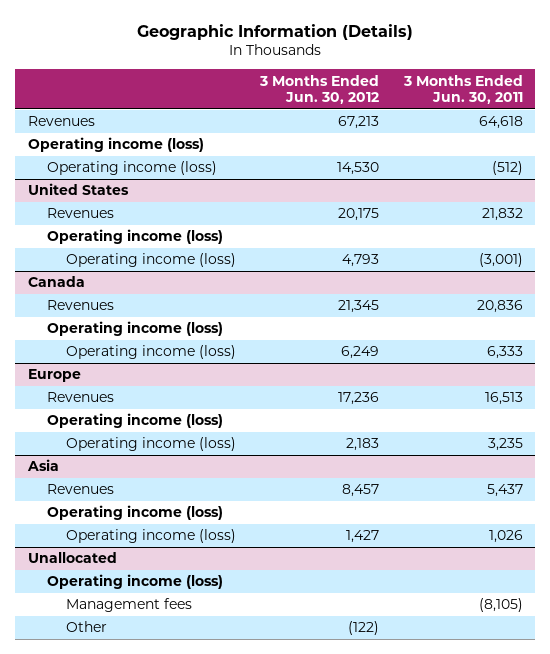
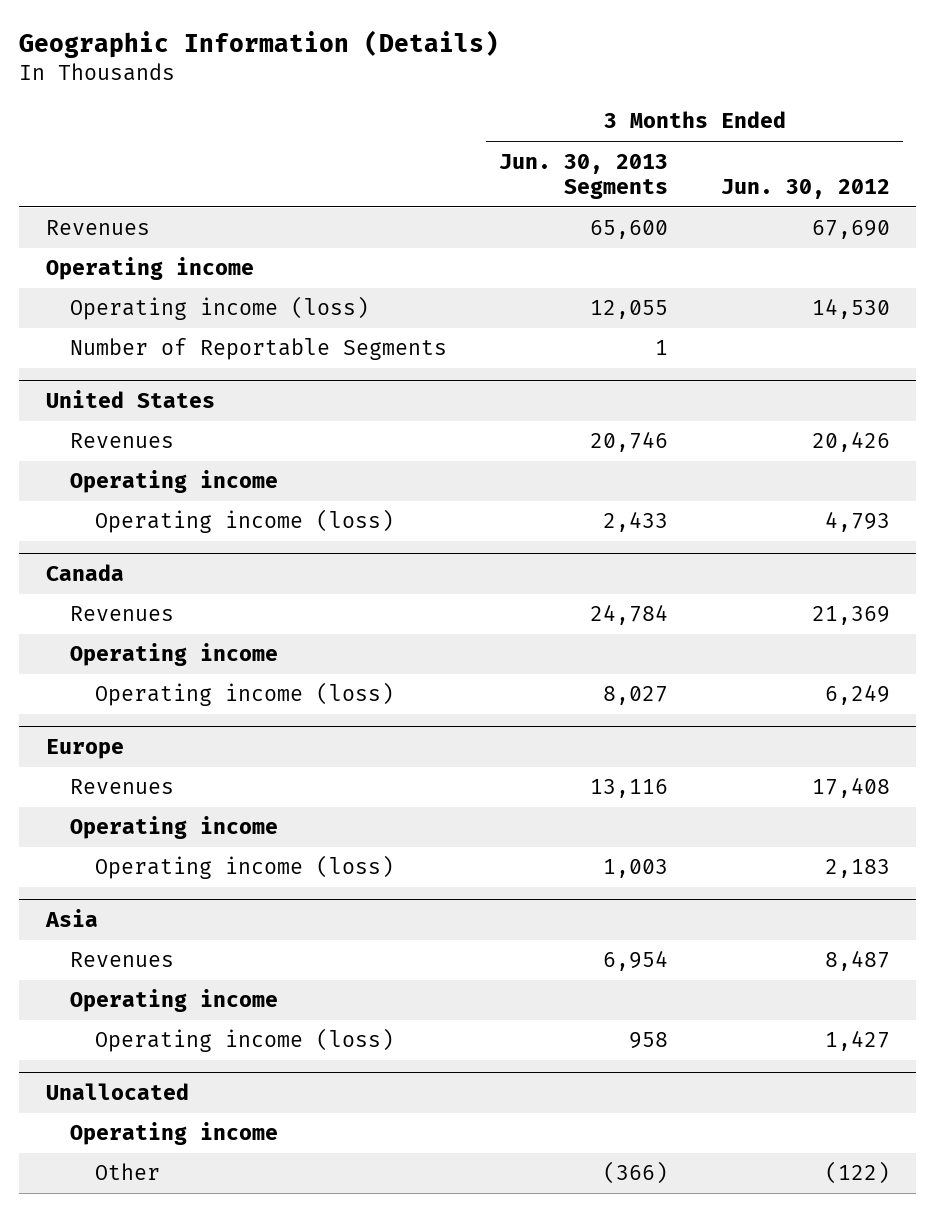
- | 3 Months Ended Jun. 30, 2012 | 3 Months Ended Jun. 30, 2011
+ | 3 Months Ended Jun. 30, 2013 Segments | 3 Months Ended Jun. 30, 2012
- Revenues | 67,213 | 64,618
- Operating income (loss)
+ Revenues | 65,600 | 67,690
+ Operating income
+ Number of Reportable Segments | 1 |
@ United States
- Revenues | 20,175 | 21,832
- Operating income (loss)
+ Revenues | 20,746 | 20,426
+ Operating income
@ Canada
- Revenues | 21,345 | 20,836
- Operating income (loss)
+ Revenues | 24,784 | 21,369
+ Operating income
@ Europe
- Revenues | 17,236 | 16,513
- Operating income (loss)
+ Revenues | 13,116 | 17,408
+ Operating income
@ Asia
- Revenues | 8,457 | 5,437
- Operating income (loss)
+ Revenues | 6,954 | 8,487
+ Operating income
@ Unallocated
- Operating income (loss)
- Management fees | | (8,105)
+ Operating income

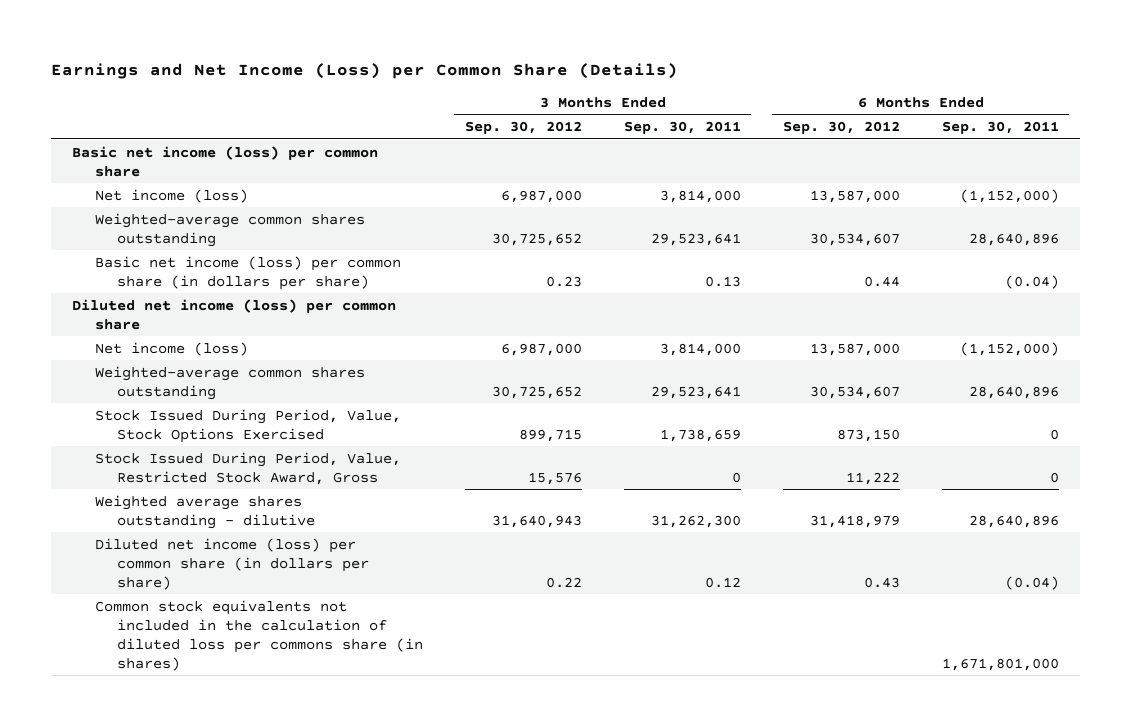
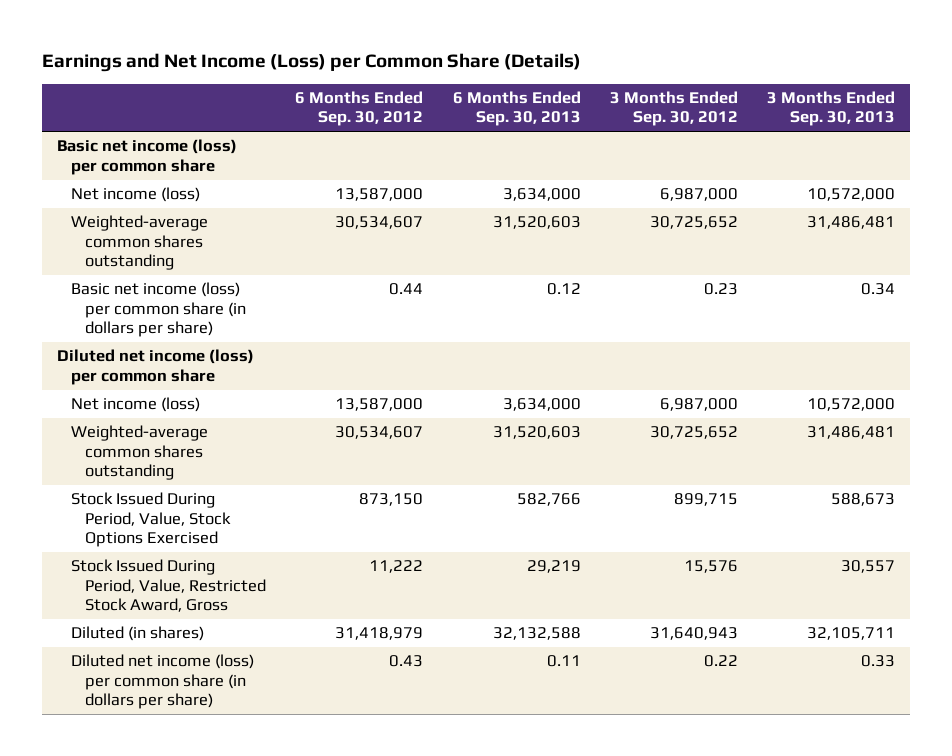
- | 3 Months Ended Sep. 30, 2012 | 3 Months Ended Sep. 30, 2011 | 6 Months Ended Sep. 30, 2012 | 6 Months Ended Sep. 30, 2011
+ | 6 Months Ended Sep. 30, 2012 | 6 Months Ended Sep. 30, 2013 | 3 Months Ended Sep. 30, 2012 | 3 Months Ended Sep. 30, 2013
- Weighted average shares outstanding - dilutive | 31,640,943 | 31,262,300 | 31,418,979 | 28,640,896
+ Diluted (in shares) | 31,418,979 | 32,132,588 | 31,640,943 | 32,105,711
- Common stock equivalents not included in the calculation of diluted loss per commons share (in shares) | | | | 1,671,801,000

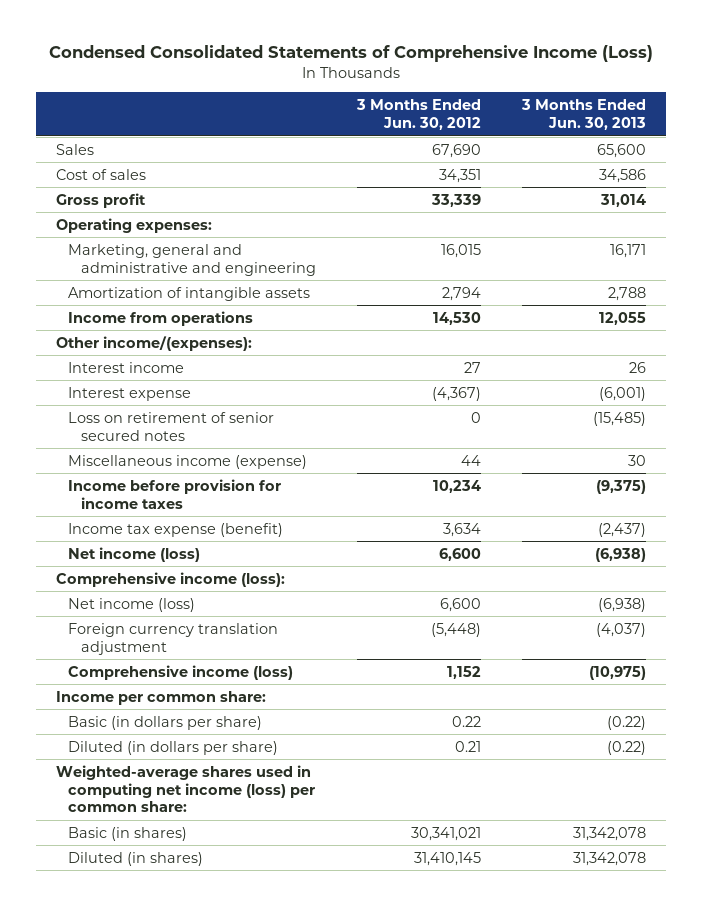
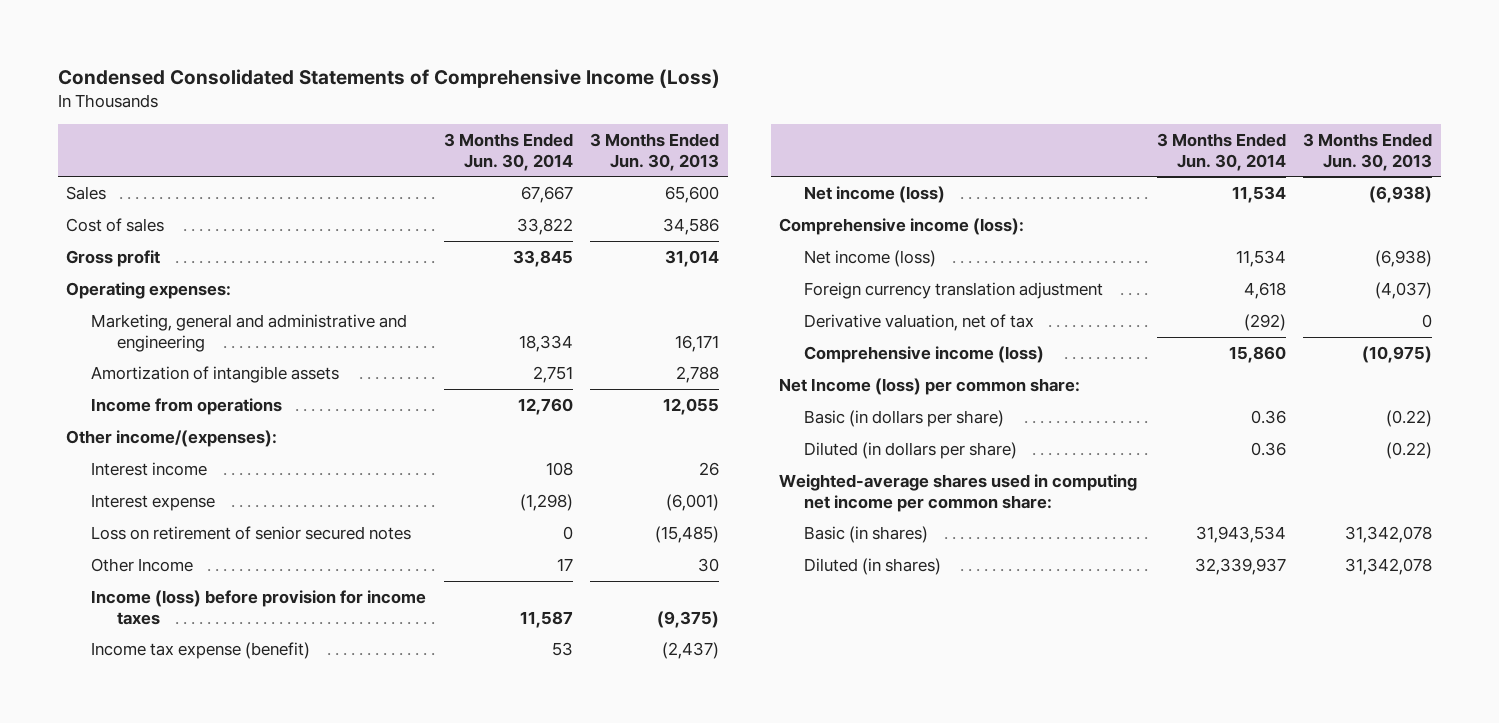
- | 3 Months Ended Jun. 30, 2012 | 3 Months Ended Jun. 30, 2013
+ | 3 Months Ended Jun. 30, 2014 | 3 Months Ended Jun. 30, 2013
- Miscellaneous income (expense) | 44 | 30
- Income before provision for income taxes | 10,234 | (9,375)
+ Other Income | 17 | 30
+ Income (loss) before provision for income taxes | 11,587 | (9,375)
+ Derivative valuation, net of tax | (292) | 0
- Income per common share:
+ Net Income (loss) per common share:
- Weighted-average shares used in computing net income (loss) per common share:
+ Weighted-average shares used in computing net income per common share:

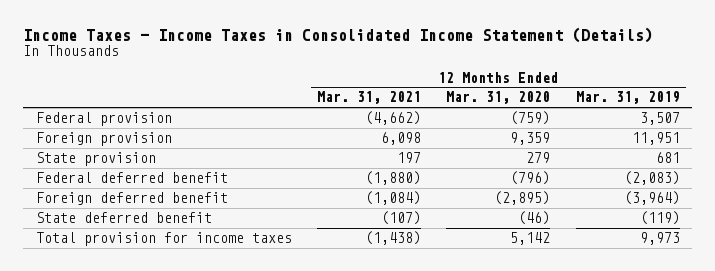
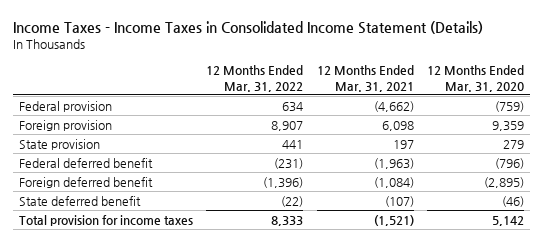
- | 12 Months Ended Mar. 31, 2021 | 12 Months Ended Mar. 31, 2020 | 12 Months Ended Mar. 31, 2019
+ | 12 Months Ended Mar. 31, 2022 | 12 Months Ended Mar. 31, 2021 | 12 Months Ended Mar. 31, 2020
- Federal deferred benefit | (1,880) | (796) | (2,083)
+ Federal deferred benefit | (231) | (1,963) | (796)
- Total provision for income taxes | (1,438) | 5,142 | 9,973
+ Total provision for income taxes | 8,333 | (1,521) | 5,142

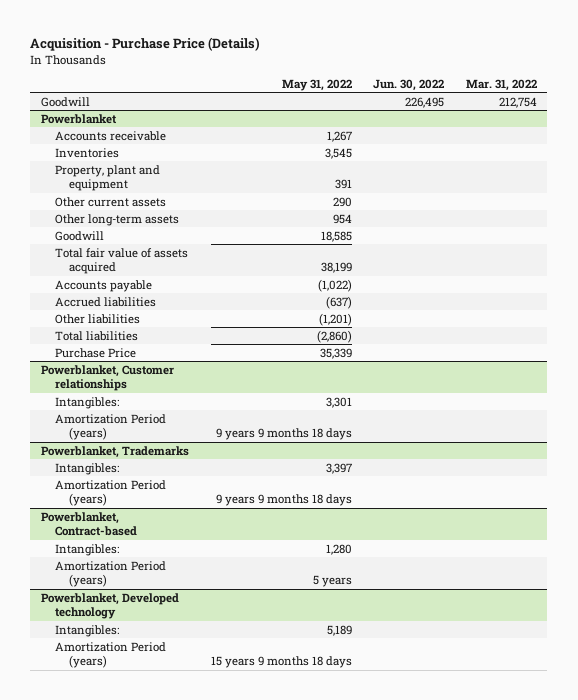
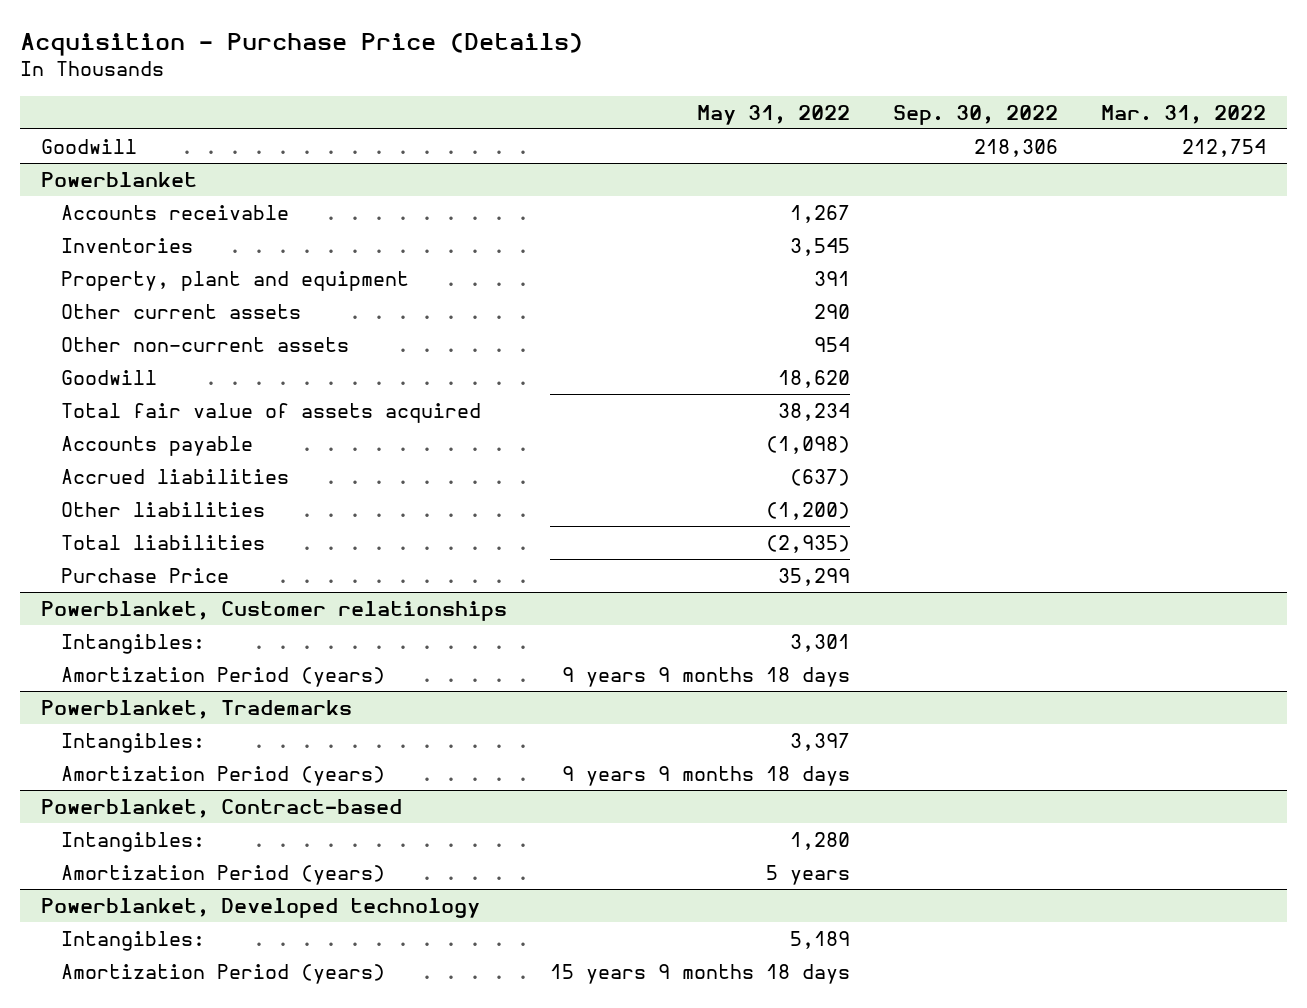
- | May 31, 2022 | Jun. 30, 2022 | Mar. 31, 2022
+ | May 31, 2022 | Sep. 30, 2022 | Mar. 31, 2022
@ Powerblanket
- Other long-term assets | 954 | |
- Goodwill | 18,585 | |
- Total fair value of assets acquired | 38,199 | |
- Accounts payable | (1,022) | |
+ Other non-current assets | 954 | |
+ Goodwill | 18,620 | |
+ Total fair value of assets acquired | 38,234 | |
+ Accounts payable | (1,098) | |
- Other liabilities | (1,201) | |
- Total liabilities | (2,860) | |
- Purchase Price | 35,339 | |
+ Other liabilities | (1,200) | |
+ Total liabilities | (2,935) | |
+ Purchase Price | 35,299 | |

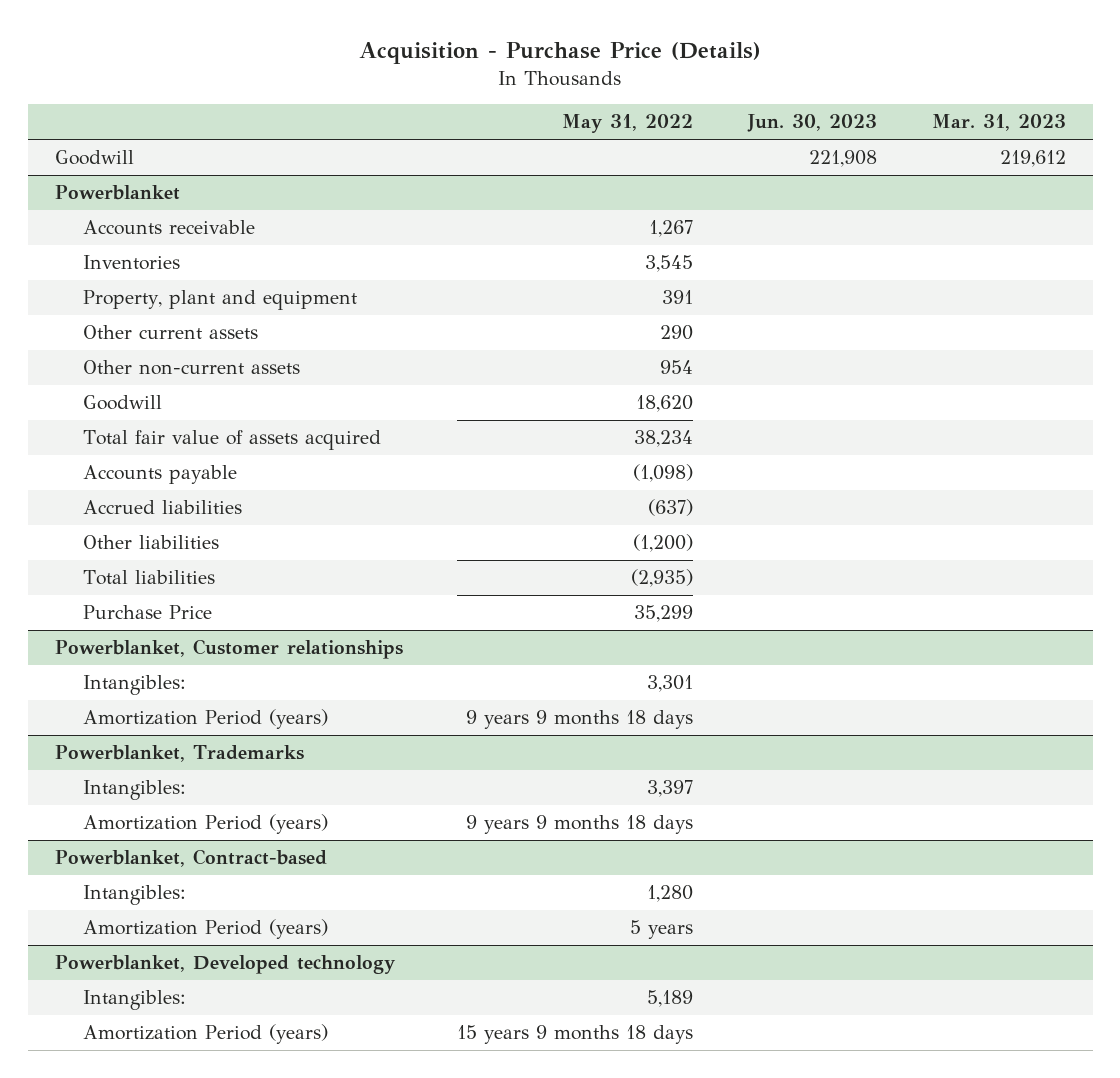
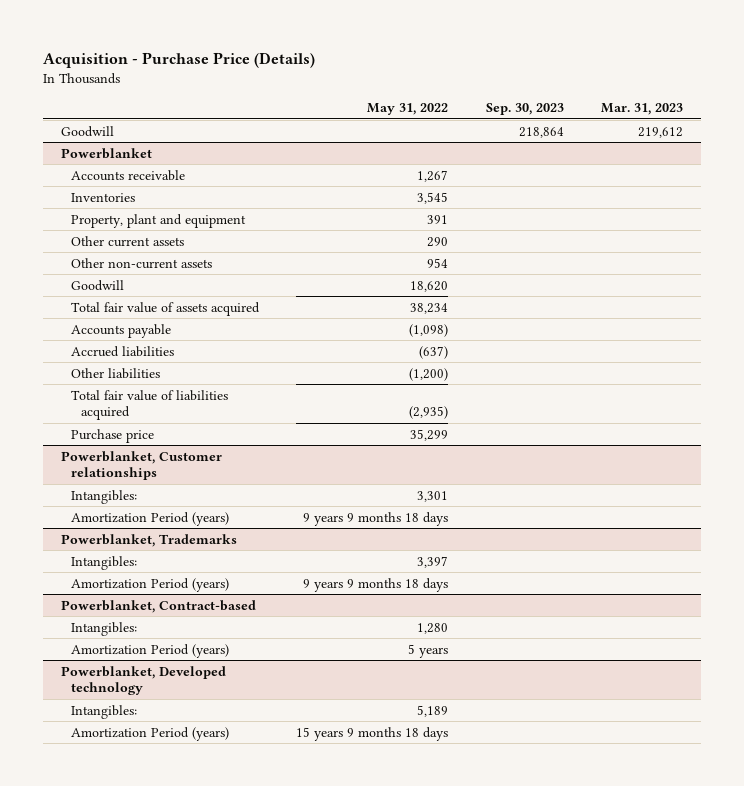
- | May 31, 2022 | Jun. 30, 2023 | Mar. 31, 2023
+ | May 31, 2022 | Sep. 30, 2023 | Mar. 31, 2023
@ Powerblanket
- Total liabilities | (2,935) | |
- Purchase Price | 35,299 | |
+ Total fair value of liabilities acquired | (2,935) | |
+ Purchase price | 35,299 | |

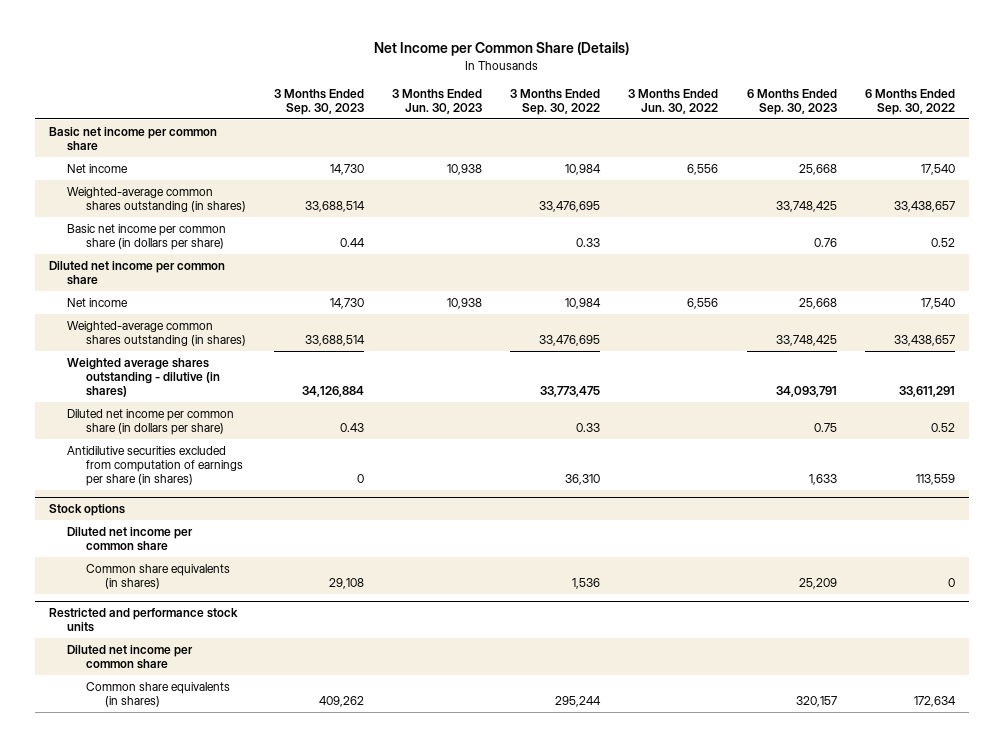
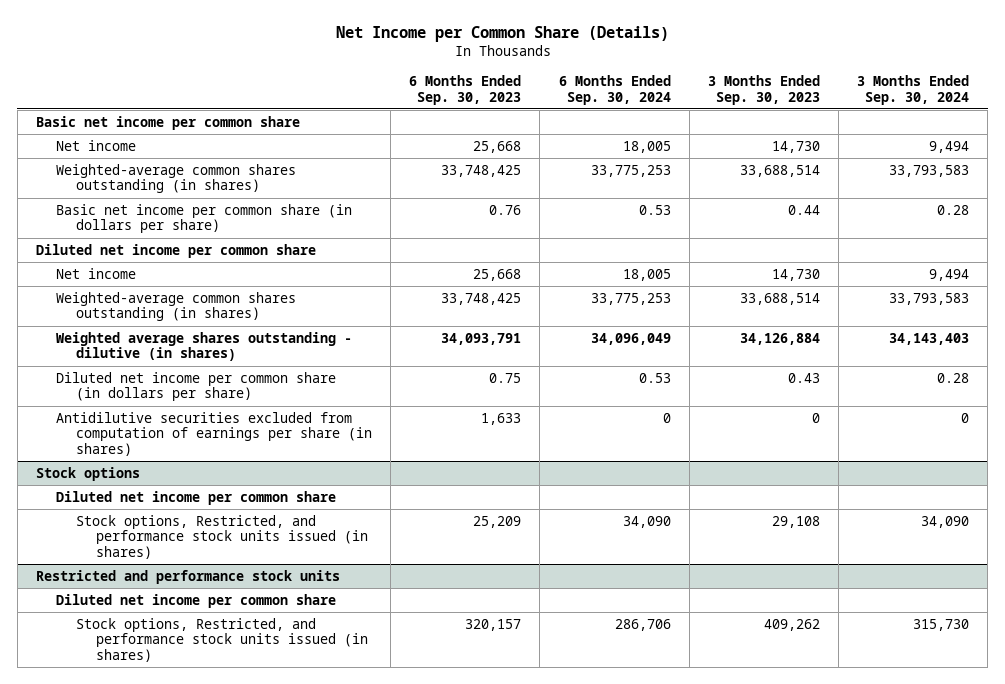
- | 3 Months Ended Sep. 30, 2023 | 3 Months Ended Jun. 30, 2023 | 3 Months Ended Sep. 30, 2022 | 3 Months Ended Jun. 30, 2022 | 6 Months Ended Sep. 30, 2023 | 6 Months Ended Sep. 30, 2022
+ | 6 Months Ended Sep. 30, 2023 | 6 Months Ended Sep. 30, 2024 | 3 Months Ended Sep. 30, 2023 | 3 Months Ended Sep. 30, 2024
@ Stock options
- Common share equivalents (in shares) | 29,108 | | 1,536 | | 25,209 | 0
+ Stock options, Restricted, and performance stock units issued (in shares) | 25,209 | 34,090 | 29,108 | 34,090
@ Restricted and performance stock units
- Common share equivalents (in shares) | 409,262 | | 295,244 | | 320,157 | 172,634
+ Stock options, Restricted, and performance stock units issued (in shares) | 320,157 | 286,706 | 409,262 | 315,730

